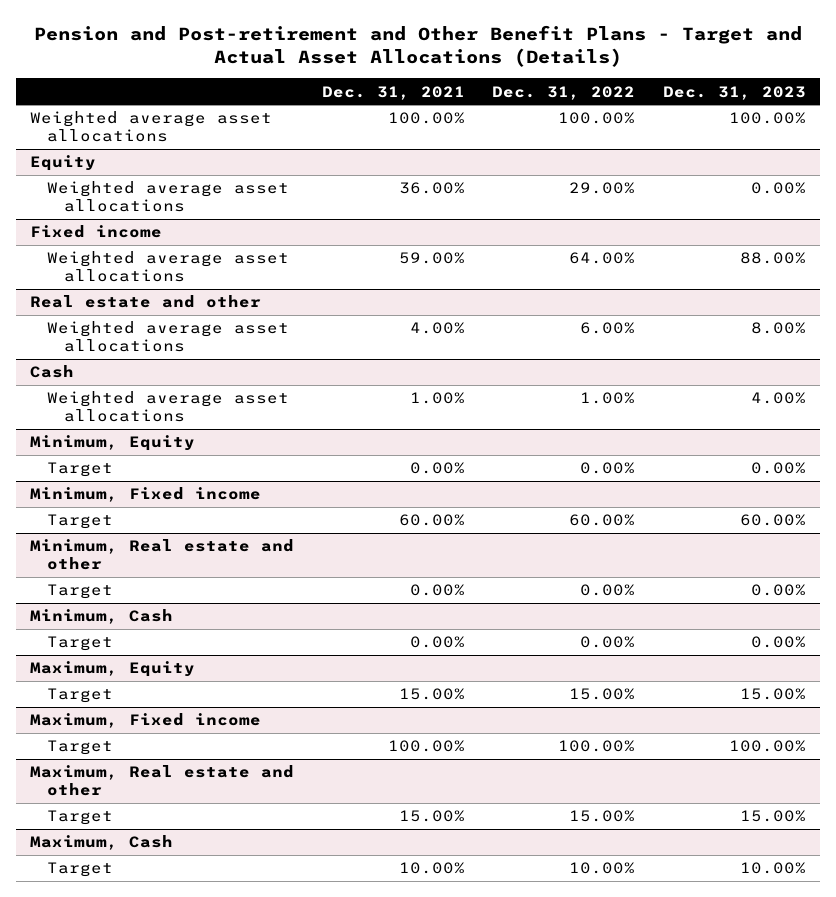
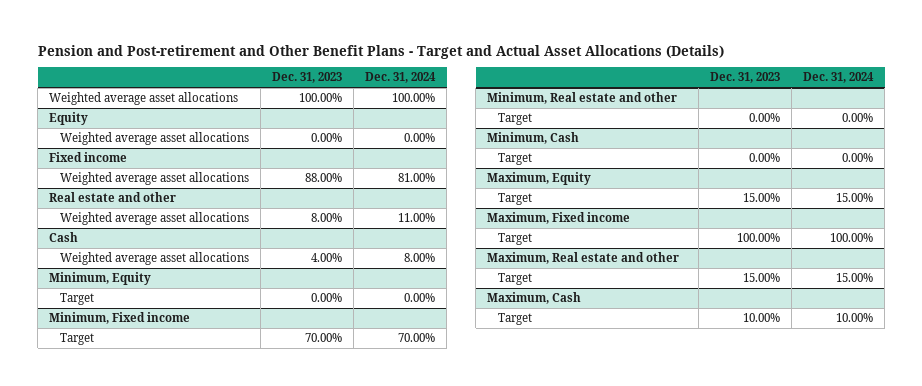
- | Dec. 31, 2021 | Dec. 31, 2022 | Dec. 31, 2023
+ | Dec. 31, 2023 | Dec. 31, 2024
@ Minimum, Fixed income
- Target | 60.00% | 60.00% | 60.00%
+ Target | 70.00% | 70.00%

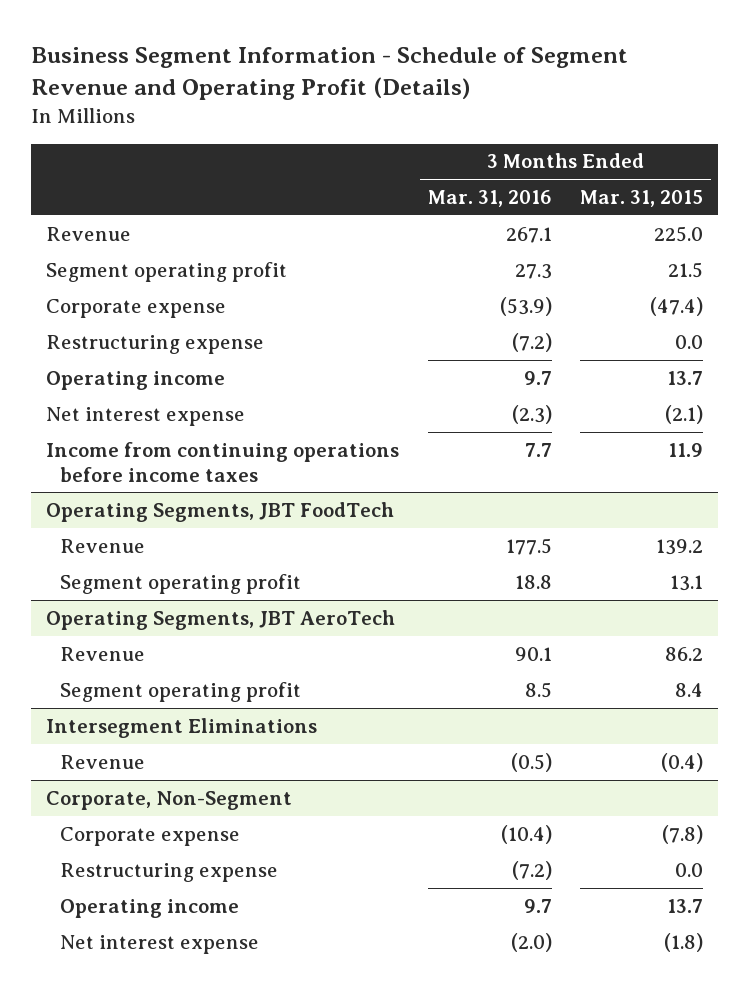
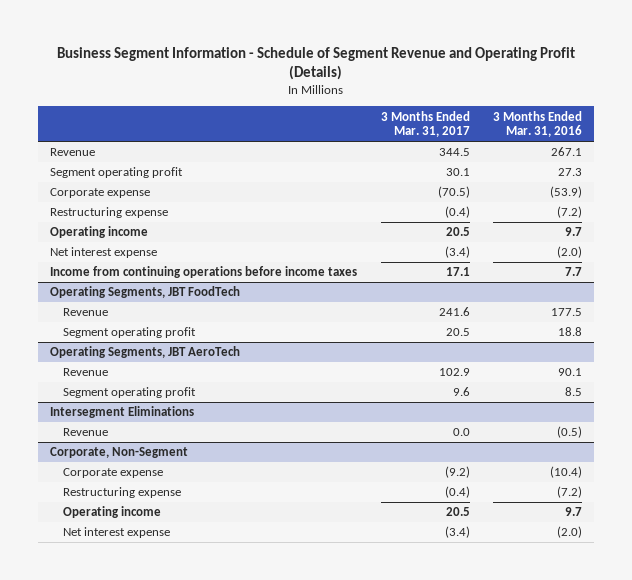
- | 3 Months Ended Mar. 31, 2016 | 3 Months Ended Mar. 31, 2015
+ | 3 Months Ended Mar. 31, 2017 | 3 Months Ended Mar. 31, 2016
- Net interest expense | (2.3) | (2.1)
+ Net interest expense | (3.4) | (2.0)

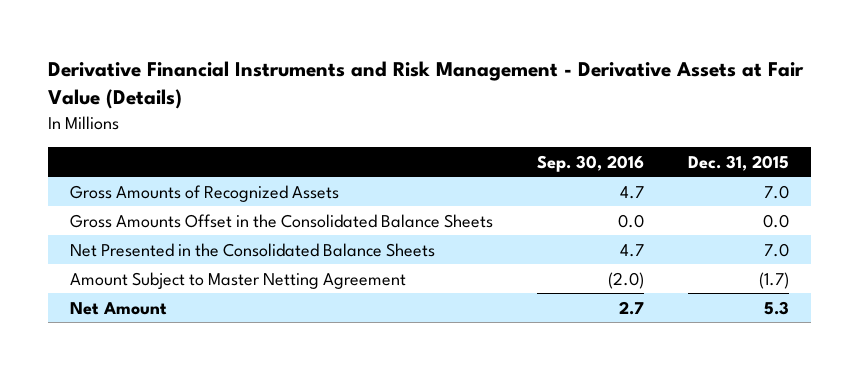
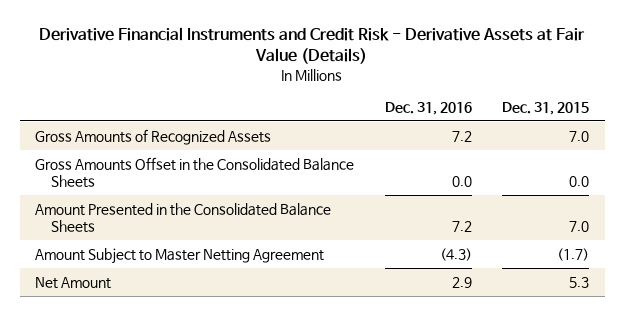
- Derivative Financial Instruments and Risk Management - Derivative Assets at Fair Value (Details)
+ Derivative Financial Instruments and Credit Risk - Derivative Assets at Fair Value (Details)
- | Sep. 30, 2016 | Dec. 31, 2015
+ | Dec. 31, 2016 | Dec. 31, 2015
- Net Presented in the Consolidated Balance Sheets | 4.7 | 7.0
+ Amount Presented in the Consolidated Balance Sheets | 7.2 | 7.0

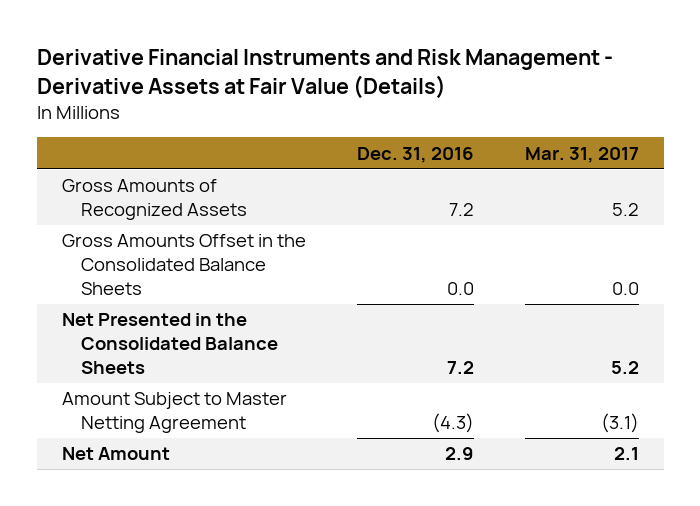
- Derivative Financial Instruments and Credit Risk - Derivative Assets at Fair Value (Details)
+ Derivative Financial Instruments and Risk Management - Derivative Assets at Fair Value (Details)
- | Dec. 31, 2016 | Dec. 31, 2015
+ | Dec. 31, 2016 | Mar. 31, 2017
- Amount Presented in the Consolidated Balance Sheets | 7.2 | 7.0
+ Net Presented in the Consolidated Balance Sheets | 7.2 | 5.2

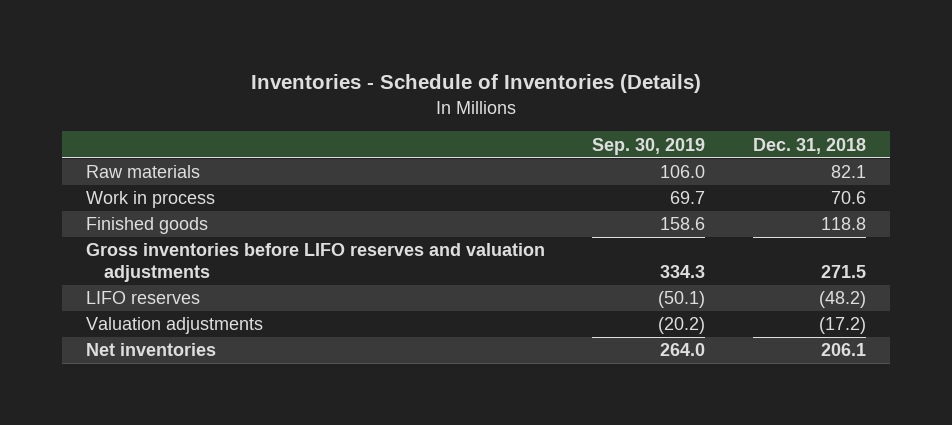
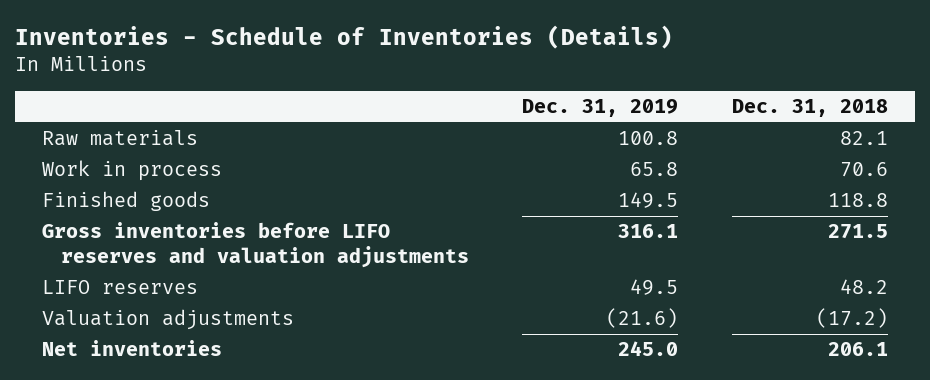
- | Sep. 30, 2019 | Dec. 31, 2018
+ | Dec. 31, 2019 | Dec. 31, 2018
- LIFO reserves | (50.1) | (48.2)
+ LIFO reserves | 49.5 | 48.2

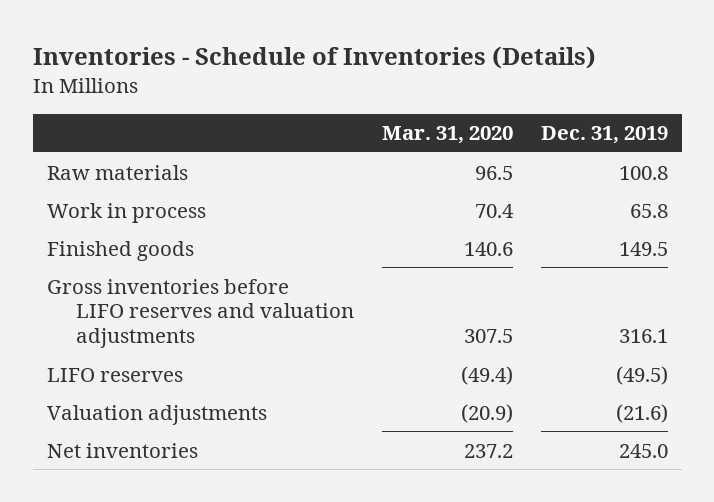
- | Dec. 31, 2019 | Dec. 31, 2018
+ | Mar. 31, 2020 | Dec. 31, 2019
- LIFO reserves | 49.5 | 48.2
+ LIFO reserves | (49.4) | (49.5)

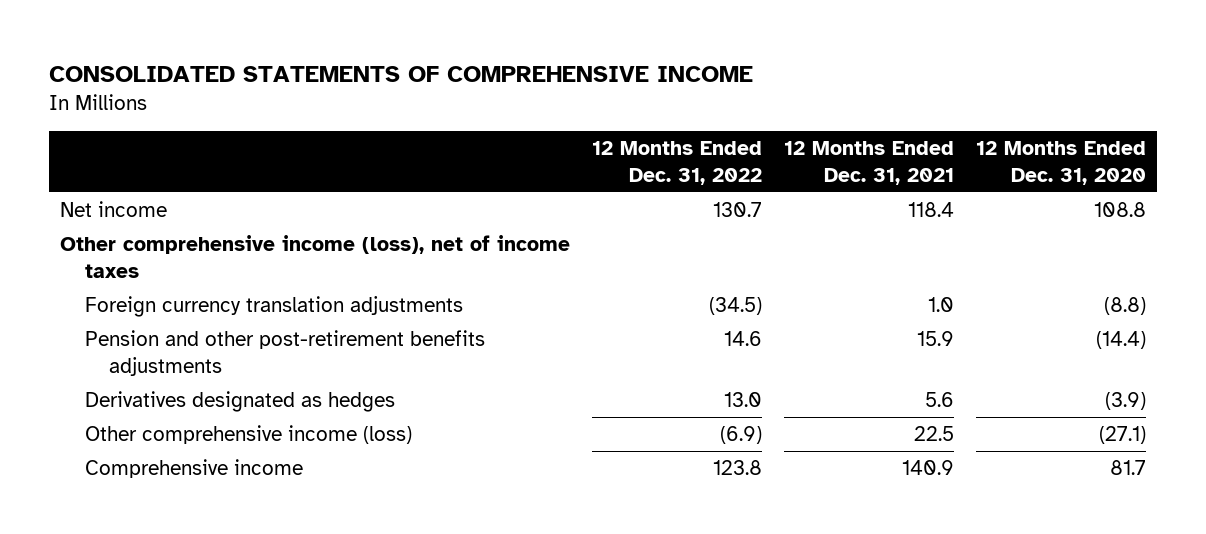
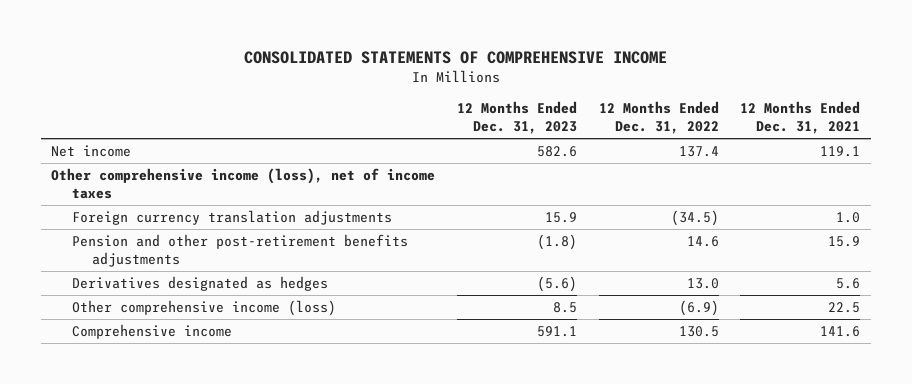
- | 12 Months Ended Dec. 31, 2022 | 12 Months Ended Dec. 31, 2021 | 12 Months Ended Dec. 31, 2020
+ | 12 Months Ended Dec. 31, 2023 | 12 Months Ended Dec. 31, 2022 | 12 Months Ended Dec. 31, 2021
- Net income | 130.7 | 118.4 | 108.8
+ Net income | 582.6 | 137.4 | 119.1
- Comprehensive income | 123.8 | 140.9 | 81.7
+ Comprehensive income | 591.1 | 130.5 | 141.6

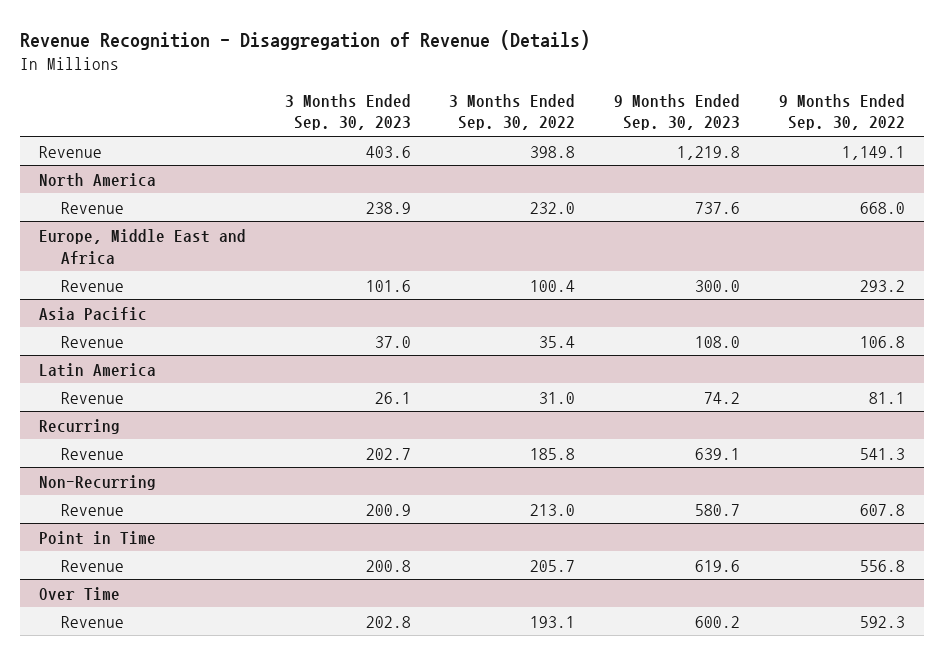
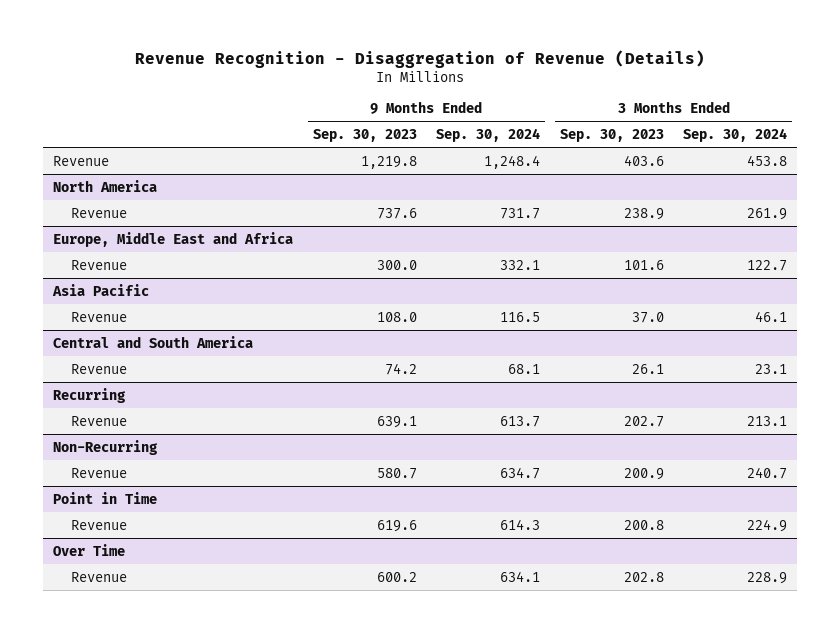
- | 3 Months Ended Sep. 30, 2023 | 3 Months Ended Sep. 30, 2022 | 9 Months Ended Sep. 30, 2023 | 9 Months Ended Sep. 30, 2022
+ | 9 Months Ended Sep. 30, 2023 | 9 Months Ended Sep. 30, 2024 | 3 Months Ended Sep. 30, 2023 | 3 Months Ended Sep. 30, 2024
- Latin America
+ Central and South America

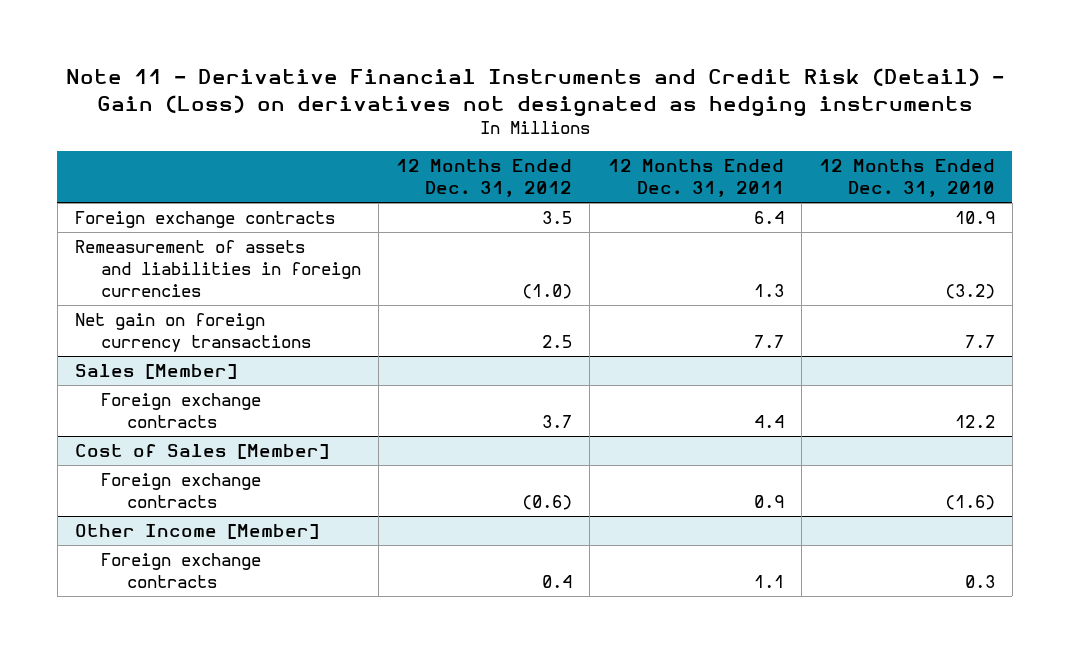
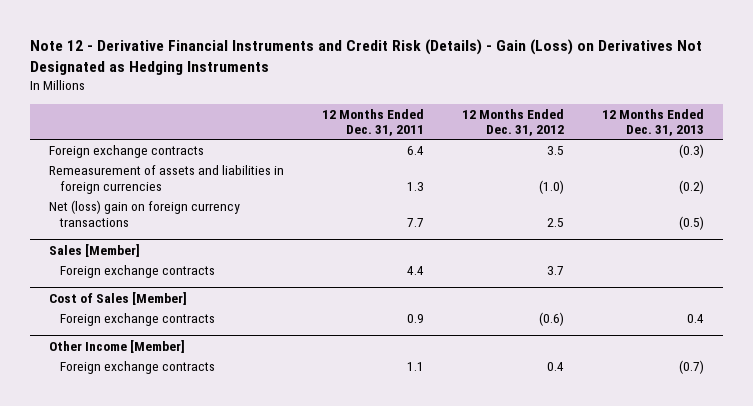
- Note 11 - Derivative Financial Instruments and Credit Risk (Detail) - Gain (Loss) on derivatives not designated as hedging instruments
+ Note 12 - Derivative Financial Instruments and Credit Risk (Details) - Gain (Loss) on Derivatives Not Designated as Hedging Instruments
- | 12 Months Ended Dec. 31, 2012 | 12 Months Ended Dec. 31, 2011 | 12 Months Ended Dec. 31, 2010
+ | 12 Months Ended Dec. 31, 2011 | 12 Months Ended Dec. 31, 2012 | 12 Months Ended Dec. 31, 2013
- Net gain on foreign currency transactions | 2.5 | 7.7 | 7.7
+ Net (loss) gain on foreign currency transactions | 7.7 | 2.5 | (0.5)

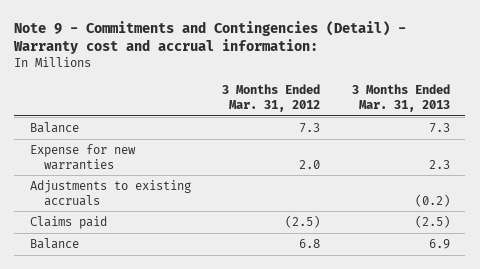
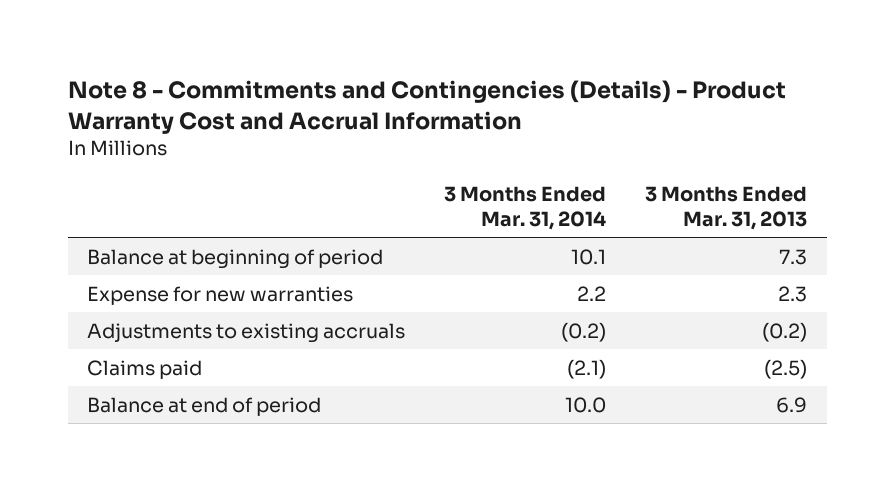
- Note 9 - Commitments and Contingencies (Detail) - Warranty cost and accrual information:
+ Note 8 - Commitments and Contingencies (Details) - Product Warranty Cost and Accrual Information
- | 3 Months Ended Mar. 31, 2012 | 3 Months Ended Mar. 31, 2013
+ | 3 Months Ended Mar. 31, 2014 | 3 Months Ended Mar. 31, 2013
- Balance | 7.3 | 7.3
+ Balance at beginning of period | 10.1 | 7.3
- Balance | 6.8 | 6.9
+ Balance at end of period | 10.0 | 6.9

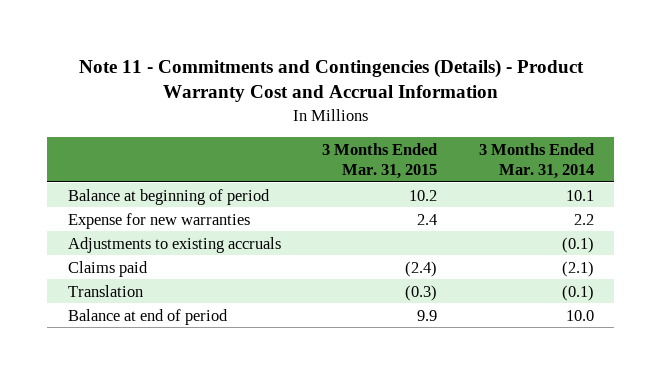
- Note 8 - Commitments and Contingencies (Details) - Product Warranty Cost and Accrual Information
+ Note 11 - Commitments and Contingencies (Details) - Product Warranty Cost and Accrual Information
- | 3 Months Ended Mar. 31, 2014 | 3 Months Ended Mar. 31, 2013
+ | 3 Months Ended Mar. 31, 2015 | 3 Months Ended Mar. 31, 2014
- Adjustments to existing accruals | (0.2) | (0.2)
+ Adjustments to existing accruals | | (0.1)
+ Translation | (0.3) | (0.1)

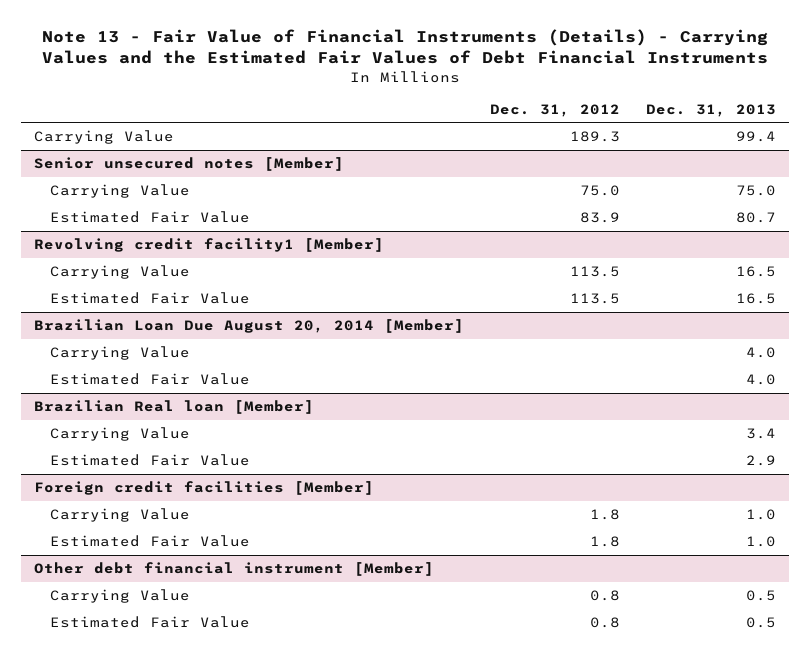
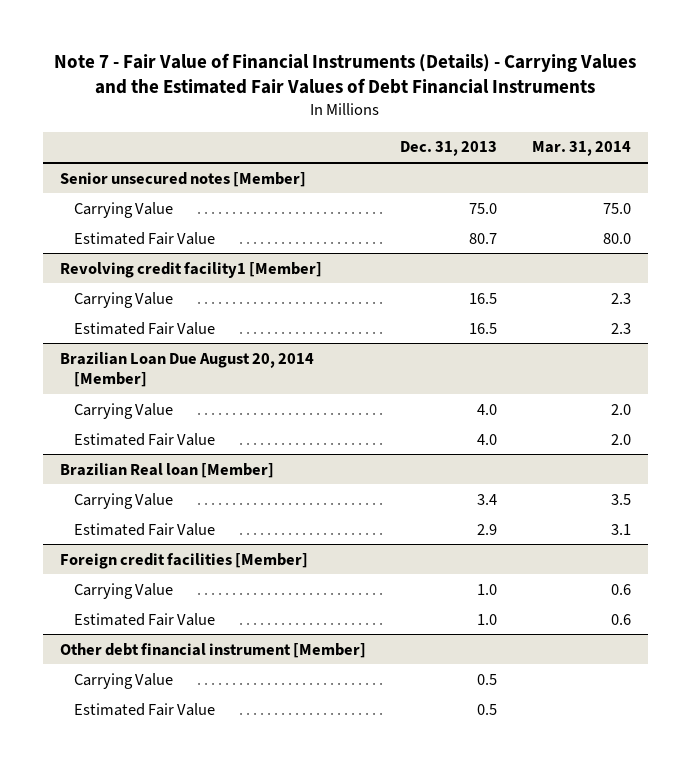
- Note 13 - Fair Value of Financial Instruments (Details) - Carrying Values and the Estimated Fair Values of Debt Financial Instruments
+ Note 7 - Fair Value of Financial Instruments (Details) - Carrying Values and the Estimated Fair Values of Debt Financial Instruments
- | Dec. 31, 2012 | Dec. 31, 2013
+ | Dec. 31, 2013 | Mar. 31, 2014
- Carrying Value | 189.3 | 99.4

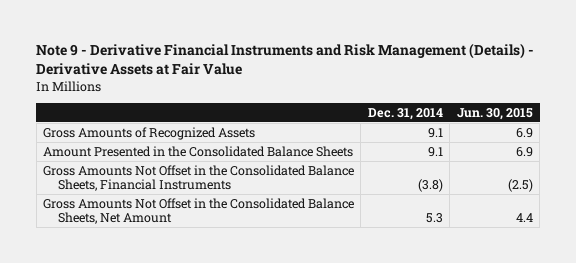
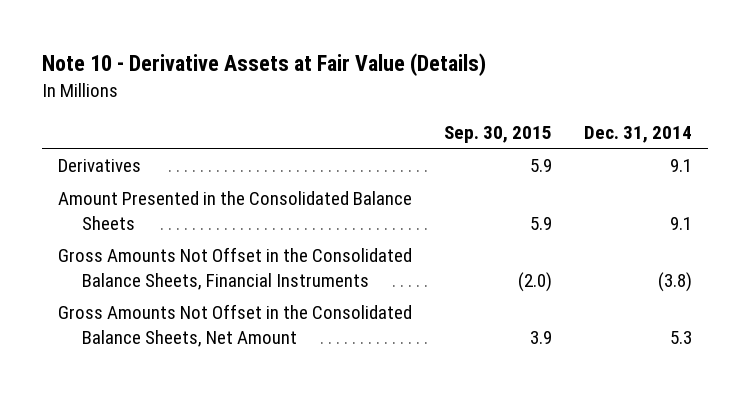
- Note 9 - Derivative Financial Instruments and Risk Management (Details) - Derivative Assets at Fair Value
+ Note 10 - Derivative Assets at Fair Value (Details)
- | Dec. 31, 2014 | Jun. 30, 2015
+ | Sep. 30, 2015 | Dec. 31, 2014
- Gross Amounts of Recognized Assets | 9.1 | 6.9
+ Derivatives | 5.9 | 9.1

